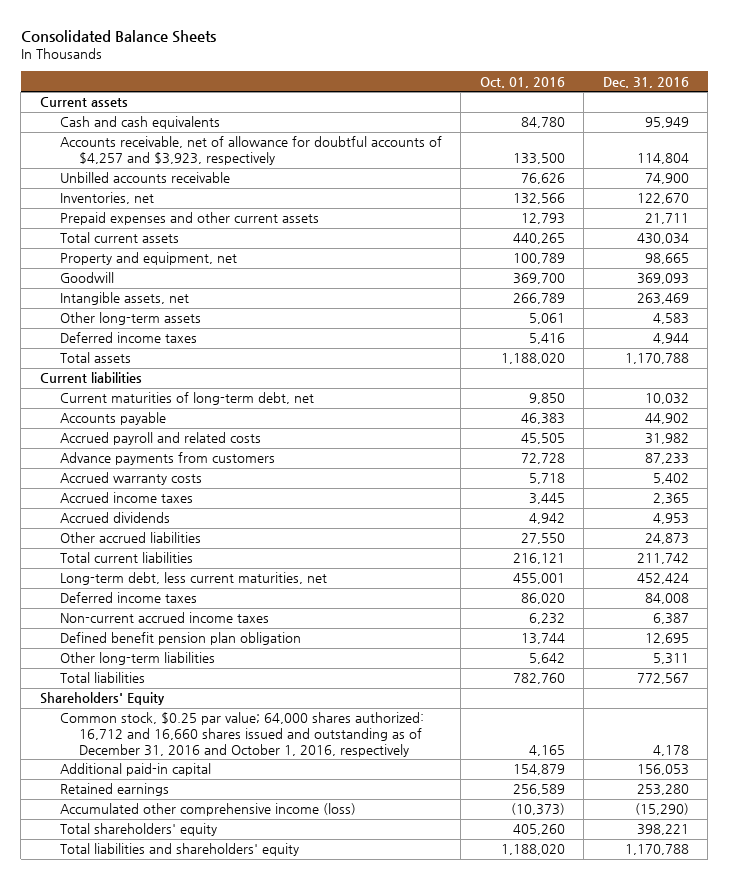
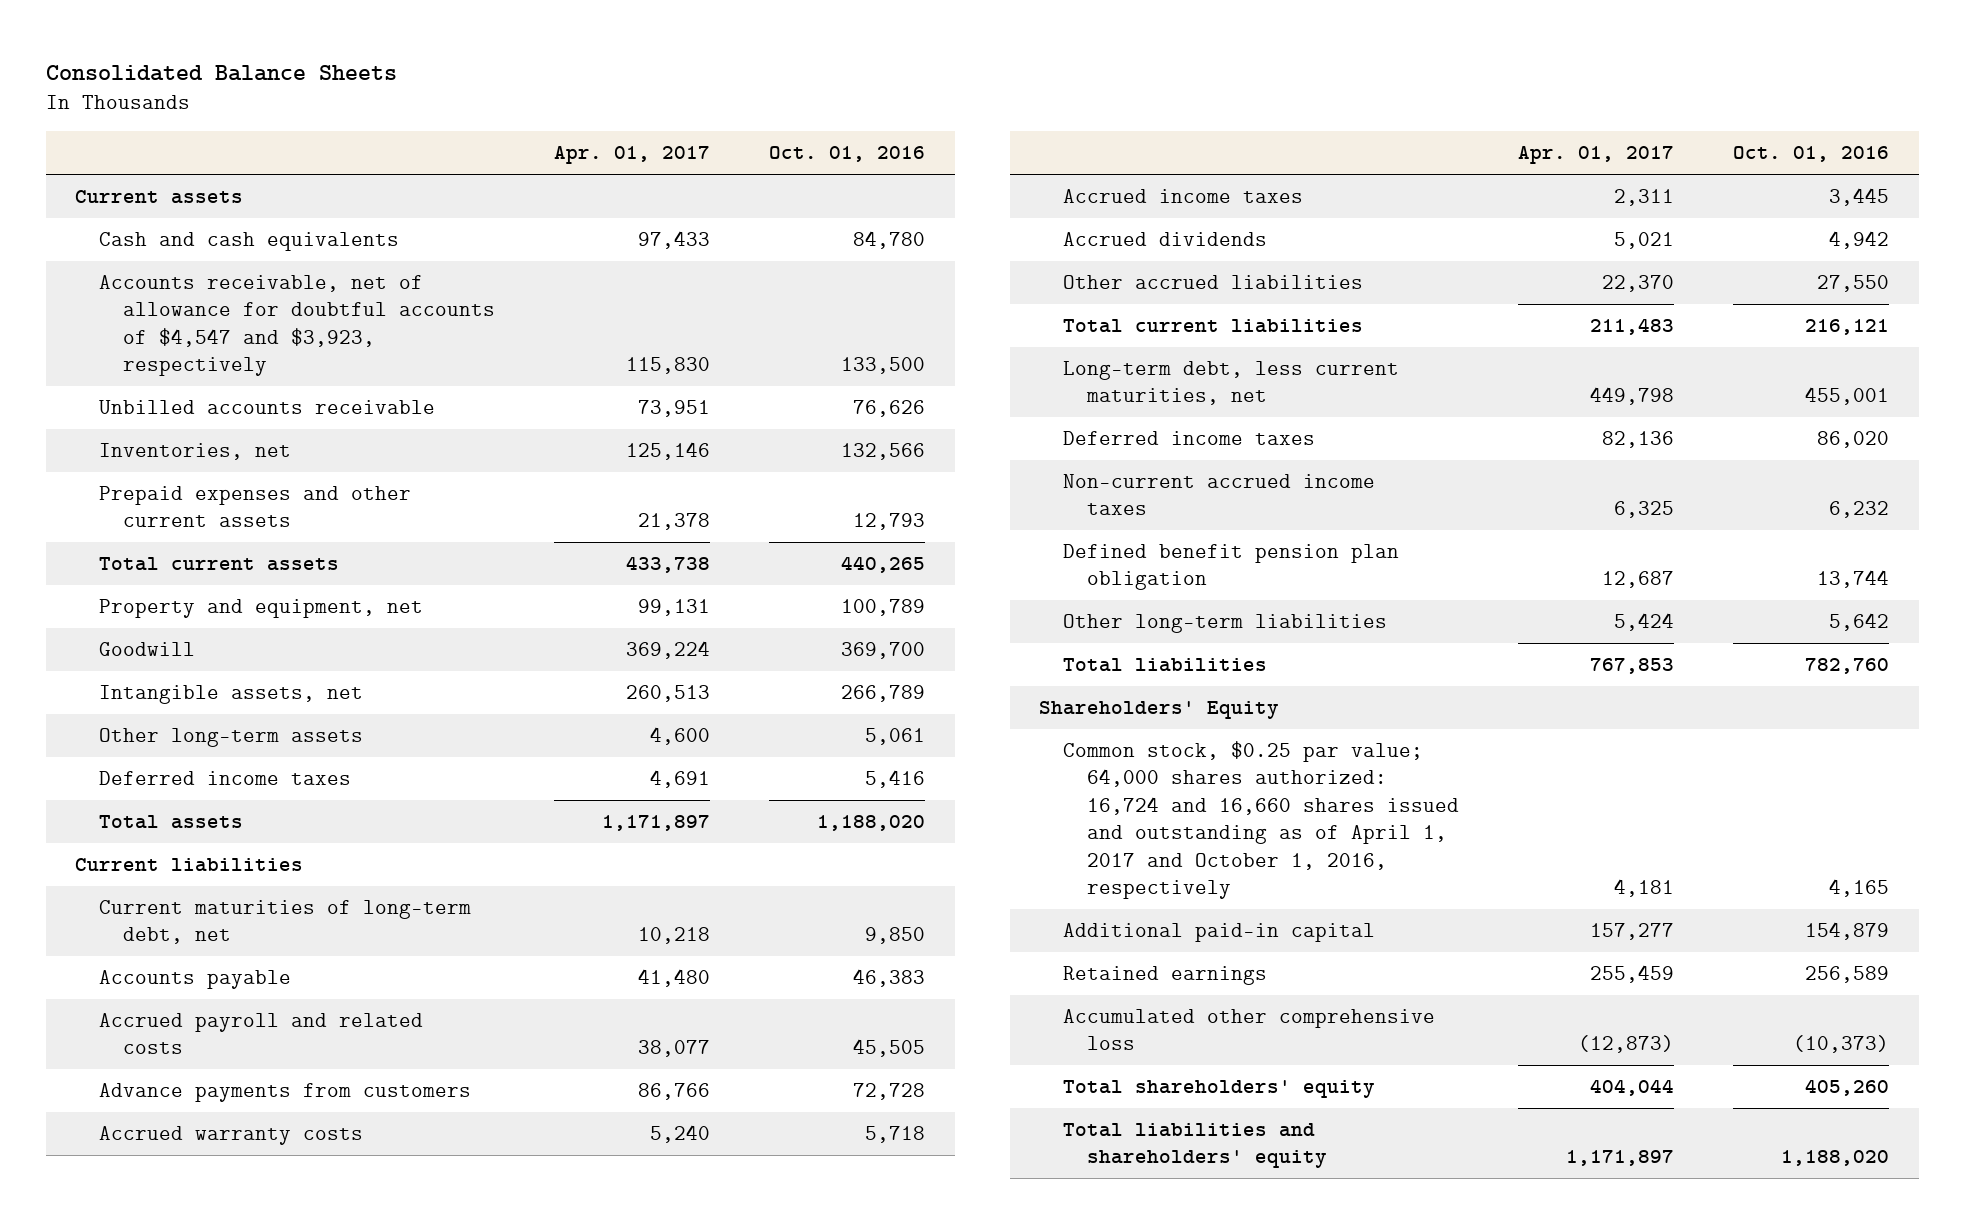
- | Oct. 01, 2016 | Dec. 31, 2016
+ | Apr. 01, 2017 | Oct. 01, 2016
- Accounts receivable, net of allowance for doubtful accounts of $4,257 and $3,923, respectively | 133,500 | 114,804
+ Accounts receivable, net of allowance for doubtful accounts of $4,547 and $3,923, respectively | 115,830 | 133,500
- Common stock, $0.25 par value; 64,000 shares authorized: 16,712 and 16,660 shares issued and outstanding as of December 31, 2016 and October 1, 2016, respectively | 4,165 | 4,178
+ Common stock, $0.25 par value; 64,000 shares authorized: 16,724 and 16,660 shares issued and outstanding as of April 1, 2017 and October 1, 2016, respectively | 4,181 | 4,165
- Accumulated other comprehensive income (loss) | (10,373) | (15,290)
+ Accumulated other comprehensive loss | (12,873) | (10,373)

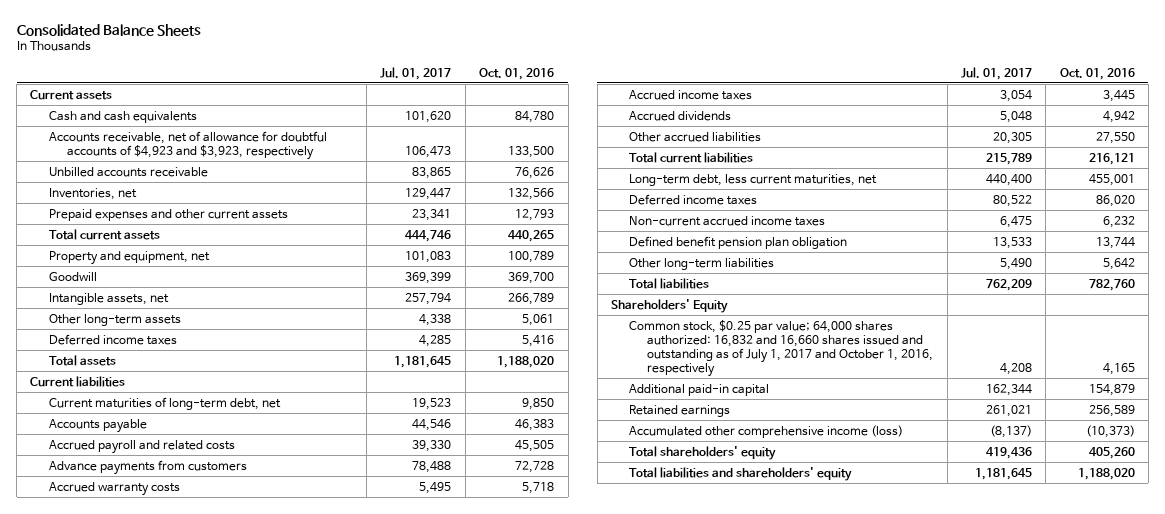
- | Apr. 01, 2017 | Oct. 01, 2016
+ | Jul. 01, 2017 | Oct. 01, 2016
- Accounts receivable, net of allowance for doubtful accounts of $4,547 and $3,923, respectively | 115,830 | 133,500
+ Accounts receivable, net of allowance for doubtful accounts of $4,923 and $3,923, respectively | 106,473 | 133,500
- Common stock, $0.25 par value; 64,000 shares authorized: 16,724 and 16,660 shares issued and outstanding as of April 1, 2017 and October 1, 2016, respectively | 4,181 | 4,165
+ Common stock, $0.25 par value; 64,000 shares authorized: 16,832 and 16,660 shares issued and outstanding as of July 1, 2017 and October 1, 2016, respectively | 4,208 | 4,165
- Accumulated other comprehensive loss | (12,873) | (10,373)
+ Accumulated other comprehensive income (loss) | (8,137) | (10,373)

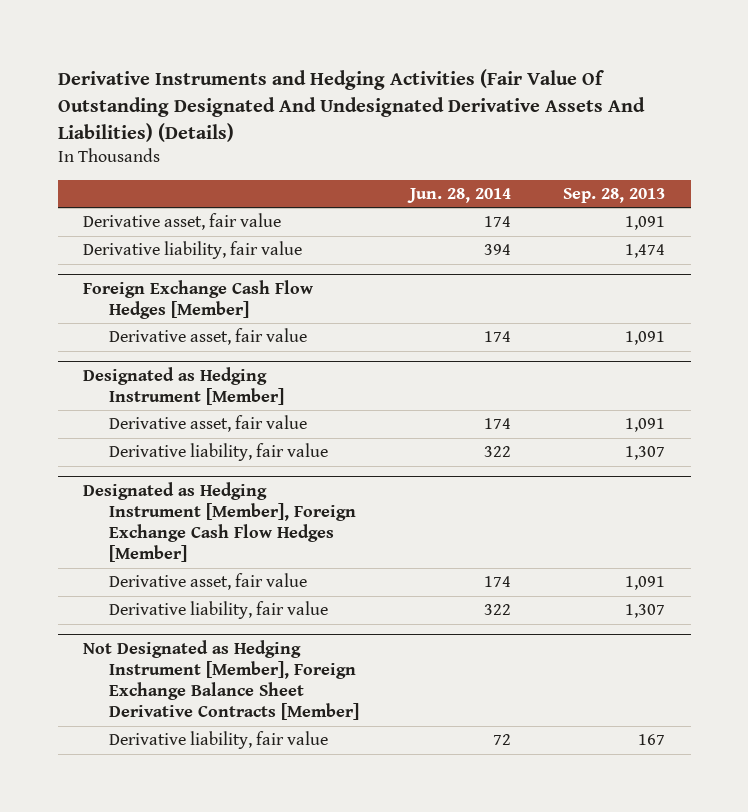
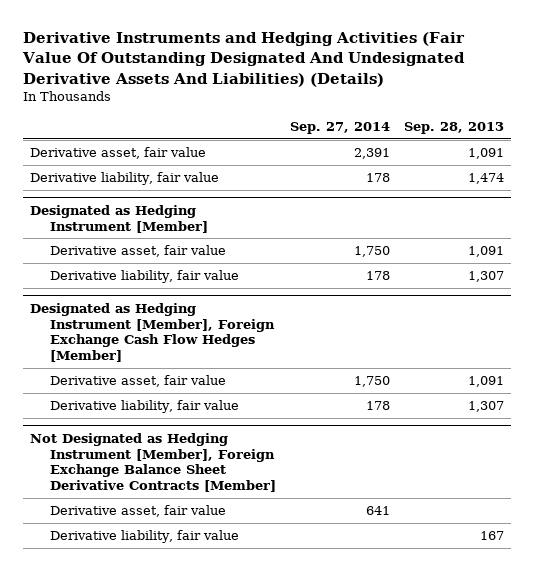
- | Jun. 28, 2014 | Sep. 28, 2013
+ | Sep. 27, 2014 | Sep. 28, 2013
- Foreign Exchange Cash Flow Hedges [Member]
- Derivative asset, fair value | 174 | 1,091
@ Not Designated as Hedging Instrument [Member], Foreign Exchange Balance Sheet Derivative Contracts [Member]
+ Derivative asset, fair value | 641 |

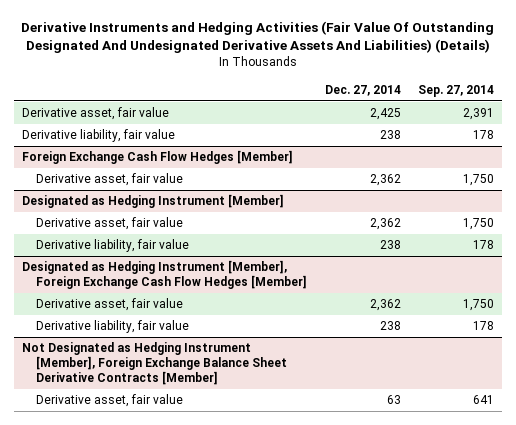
- | Sep. 27, 2014 | Sep. 28, 2013
+ | Dec. 27, 2014 | Sep. 27, 2014
+ Foreign Exchange Cash Flow Hedges [Member]
+ Derivative asset, fair value | 2,362 | 1,750
@ Not Designated as Hedging Instrument [Member], Foreign Exchange Balance Sheet Derivative Contracts [Member]
- Derivative liability, fair value | | 167

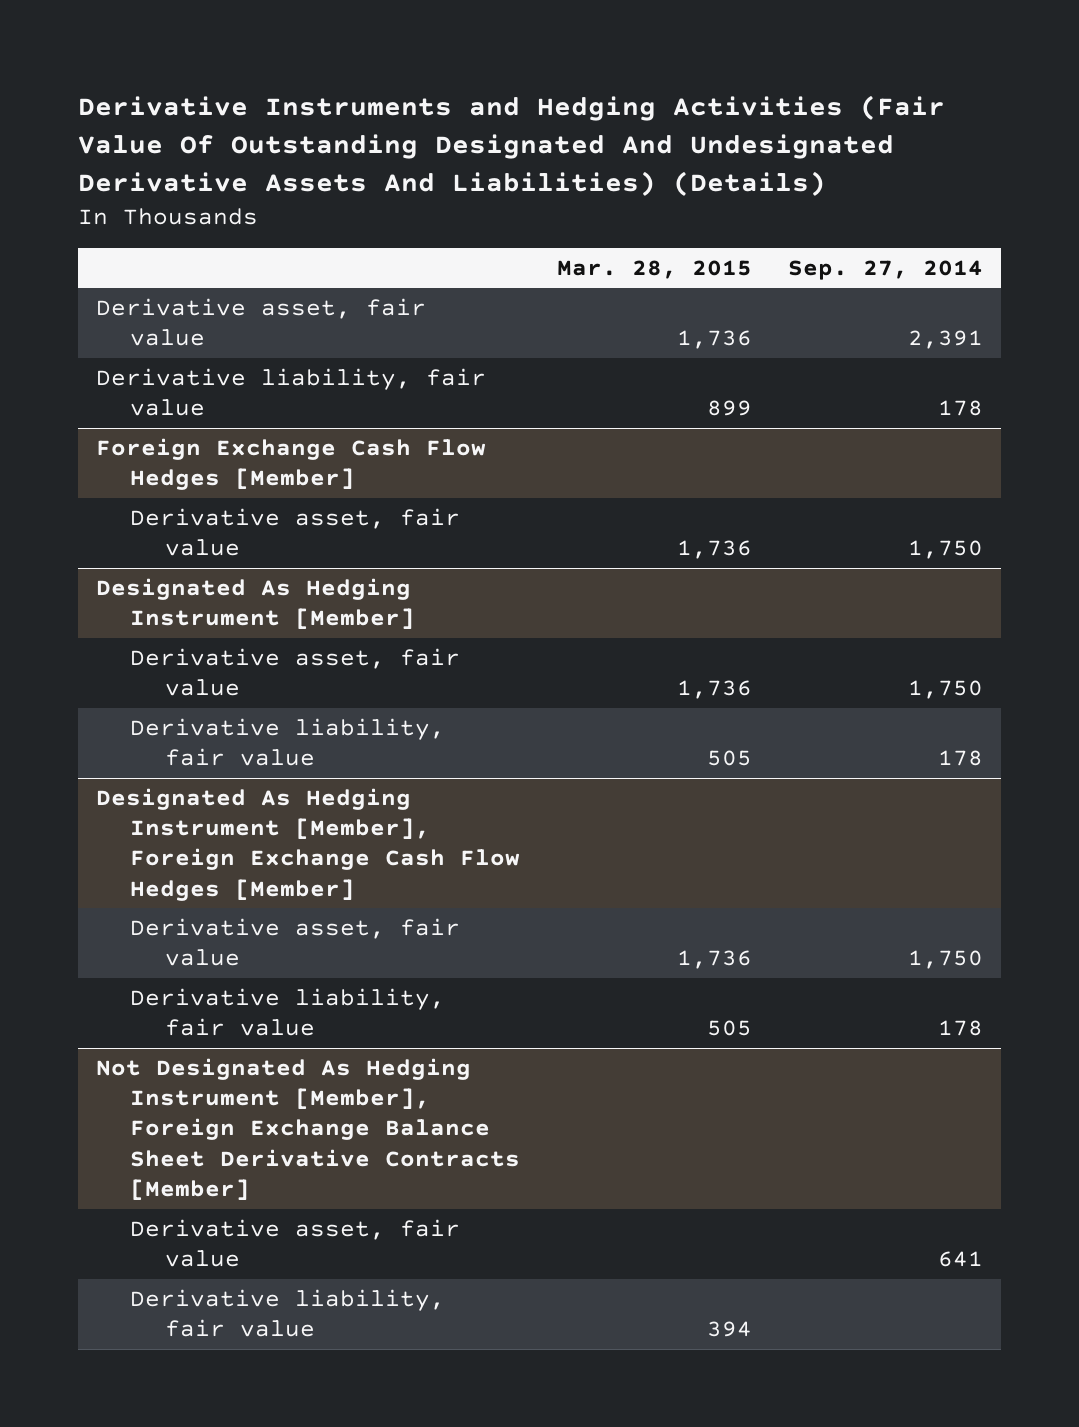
- | Dec. 27, 2014 | Sep. 27, 2014
+ | Mar. 28, 2015 | Sep. 27, 2014
- Designated as Hedging Instrument [Member]
+ Designated As Hedging Instrument [Member]
- Designated as Hedging Instrument [Member], Foreign Exchange Cash Flow Hedges [Member]
+ Designated As Hedging Instrument [Member], Foreign Exchange Cash Flow Hedges [Member]
- Not Designated as Hedging Instrument [Member], Foreign Exchange Balance Sheet Derivative Contracts [Member]
+ Not Designated As Hedging Instrument [Member], Foreign Exchange Balance Sheet Derivative Contracts [Member]
+ Derivative liability, fair value | 394 |

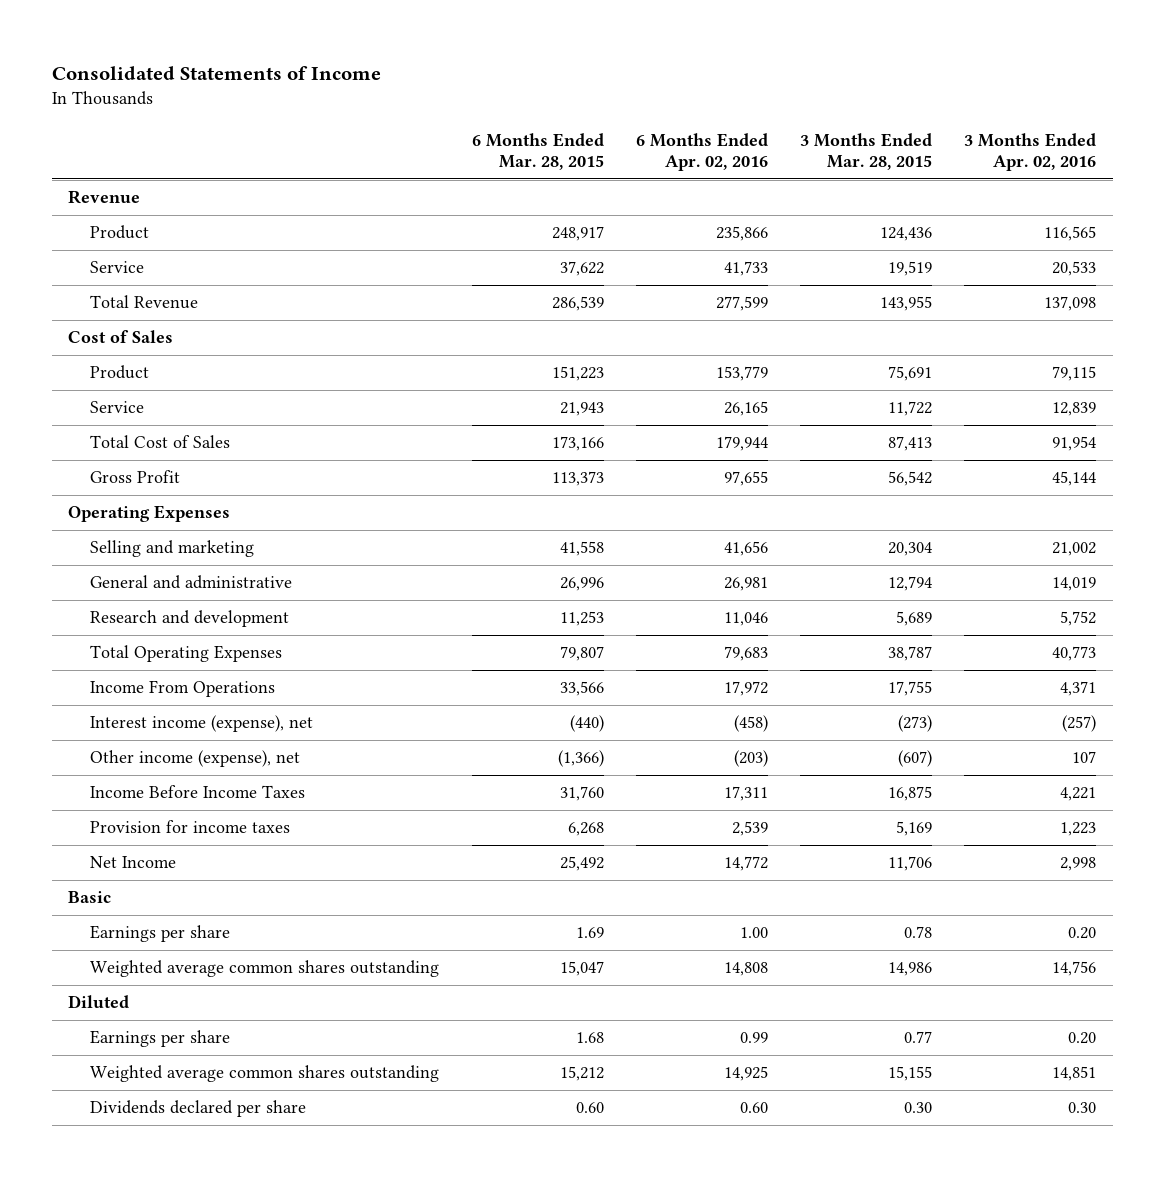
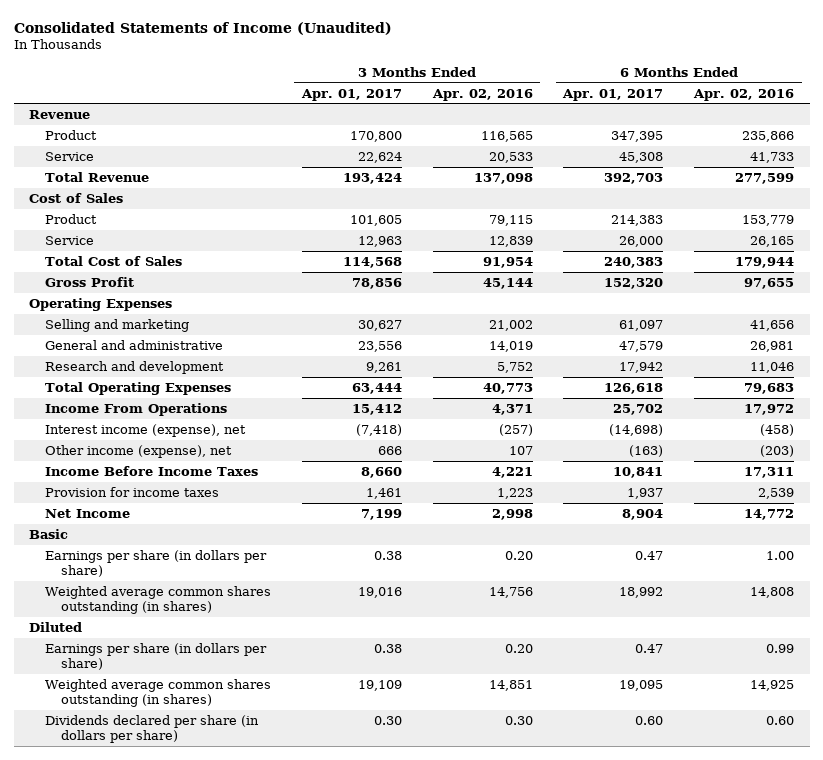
- Consolidated Statements of Income
+ Consolidated Statements of Income (Unaudited)
- | 6 Months Ended Mar. 28, 2015 | 6 Months Ended Apr. 02, 2016 | 3 Months Ended Mar. 28, 2015 | 3 Months Ended Apr. 02, 2016
+ | 3 Months Ended Apr. 01, 2017 | 3 Months Ended Apr. 02, 2016 | 6 Months Ended Apr. 01, 2017 | 6 Months Ended Apr. 02, 2016
- Earnings per share | 1.69 | 1.00 | 0.78 | 0.20
- Weighted average common shares outstanding | 15,047 | 14,808 | 14,986 | 14,756
+ Earnings per share (in dollars per share) | 0.38 | 0.20 | 0.47 | 1.00
+ Weighted average common shares outstanding (in shares) | 19,016 | 14,756 | 18,992 | 14,808
- Earnings per share | 1.68 | 0.99 | 0.77 | 0.20
- Weighted average common shares outstanding | 15,212 | 14,925 | 15,155 | 14,851
- Dividends declared per share | 0.60 | 0.60 | 0.30 | 0.30
+ Earnings per share (in dollars per share) | 0.38 | 0.20 | 0.47 | 0.99
+ Weighted average common shares outstanding (in shares) | 19,109 | 14,851 | 19,095 | 14,925
+ Dividends declared per share (in dollars per share) | 0.30 | 0.30 | 0.60 | 0.60

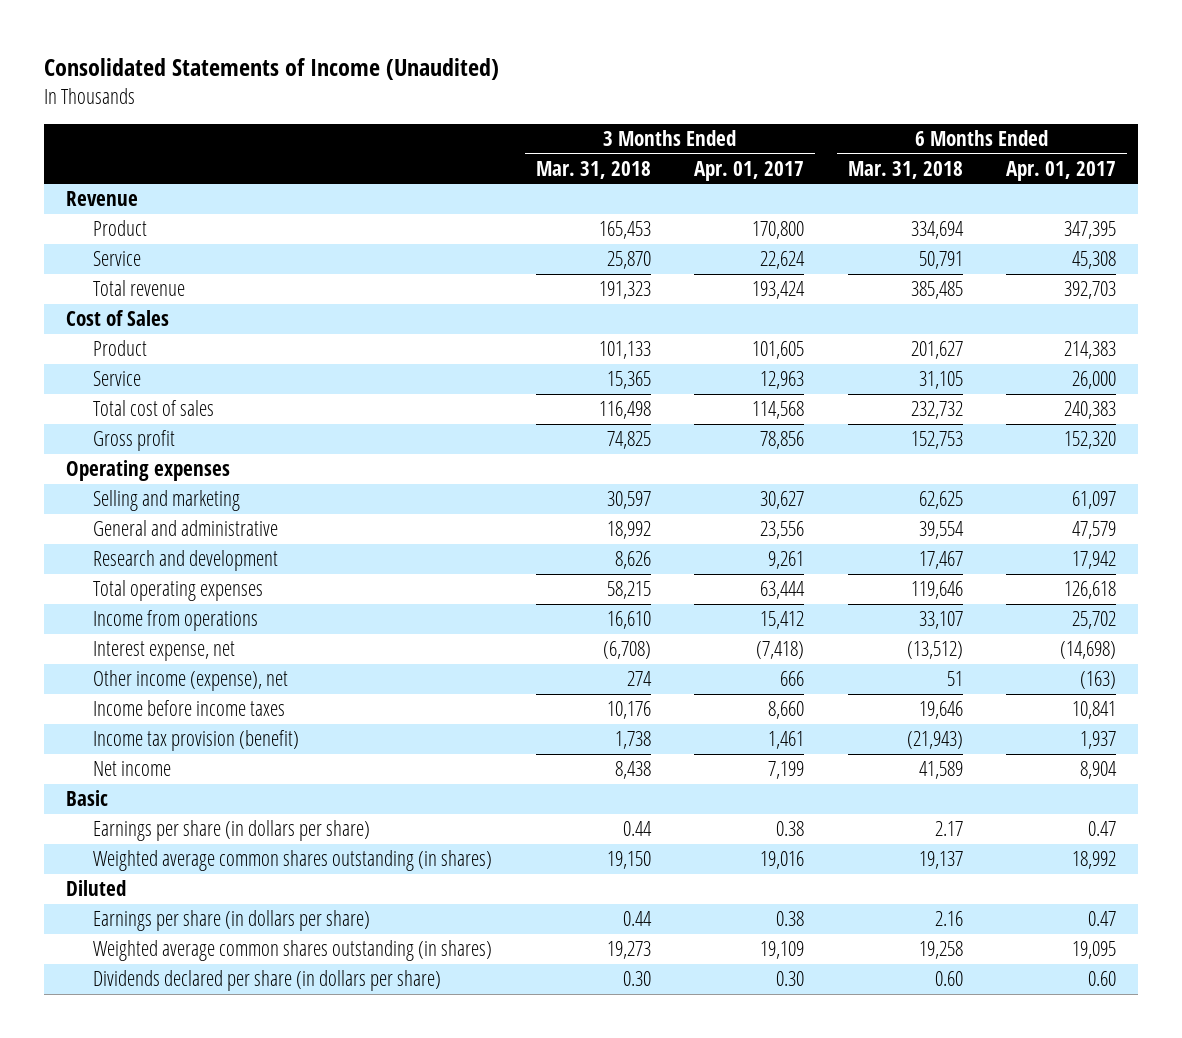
- | 3 Months Ended Apr. 01, 2017 | 3 Months Ended Apr. 02, 2016 | 6 Months Ended Apr. 01, 2017 | 6 Months Ended Apr. 02, 2016
+ | 3 Months Ended Mar. 31, 2018 | 3 Months Ended Apr. 01, 2017 | 6 Months Ended Mar. 31, 2018 | 6 Months Ended Apr. 01, 2017
- Total Revenue | 193,424 | 137,098 | 392,703 | 277,599
+ Total revenue | 191,323 | 193,424 | 385,485 | 392,703
- Total Cost of Sales | 114,568 | 91,954 | 240,383 | 179,944
- Gross Profit | 78,856 | 45,144 | 152,320 | 97,655
- Operating Expenses
+ Total cost of sales | 116,498 | 114,568 | 232,732 | 240,383
+ Gross profit | 74,825 | 78,856 | 152,753 | 152,320
+ Operating expenses
- Total Operating Expenses | 63,444 | 40,773 | 126,618 | 79,683
- Income From Operations | 15,412 | 4,371 | 25,702 | 17,972
- Interest income (expense), net | (7,418) | (257) | (14,698) | (458)
+ Total operating expenses | 58,215 | 63,444 | 119,646 | 126,618
+ Income from operations | 16,610 | 15,412 | 33,107 | 25,702
+ Interest expense, net | (6,708) | (7,418) | (13,512) | (14,698)
- Income Before Income Taxes | 8,660 | 4,221 | 10,841 | 17,311
- Provision for income taxes | 1,461 | 1,223 | 1,937 | 2,539
- Net Income | 7,199 | 2,998 | 8,904 | 14,772
+ Income before income taxes | 10,176 | 8,660 | 19,646 | 10,841
+ Income tax provision (benefit) | 1,738 | 1,461 | (21,943) | 1,937
+ Net income | 8,438 | 7,199 | 41,589 | 8,904

